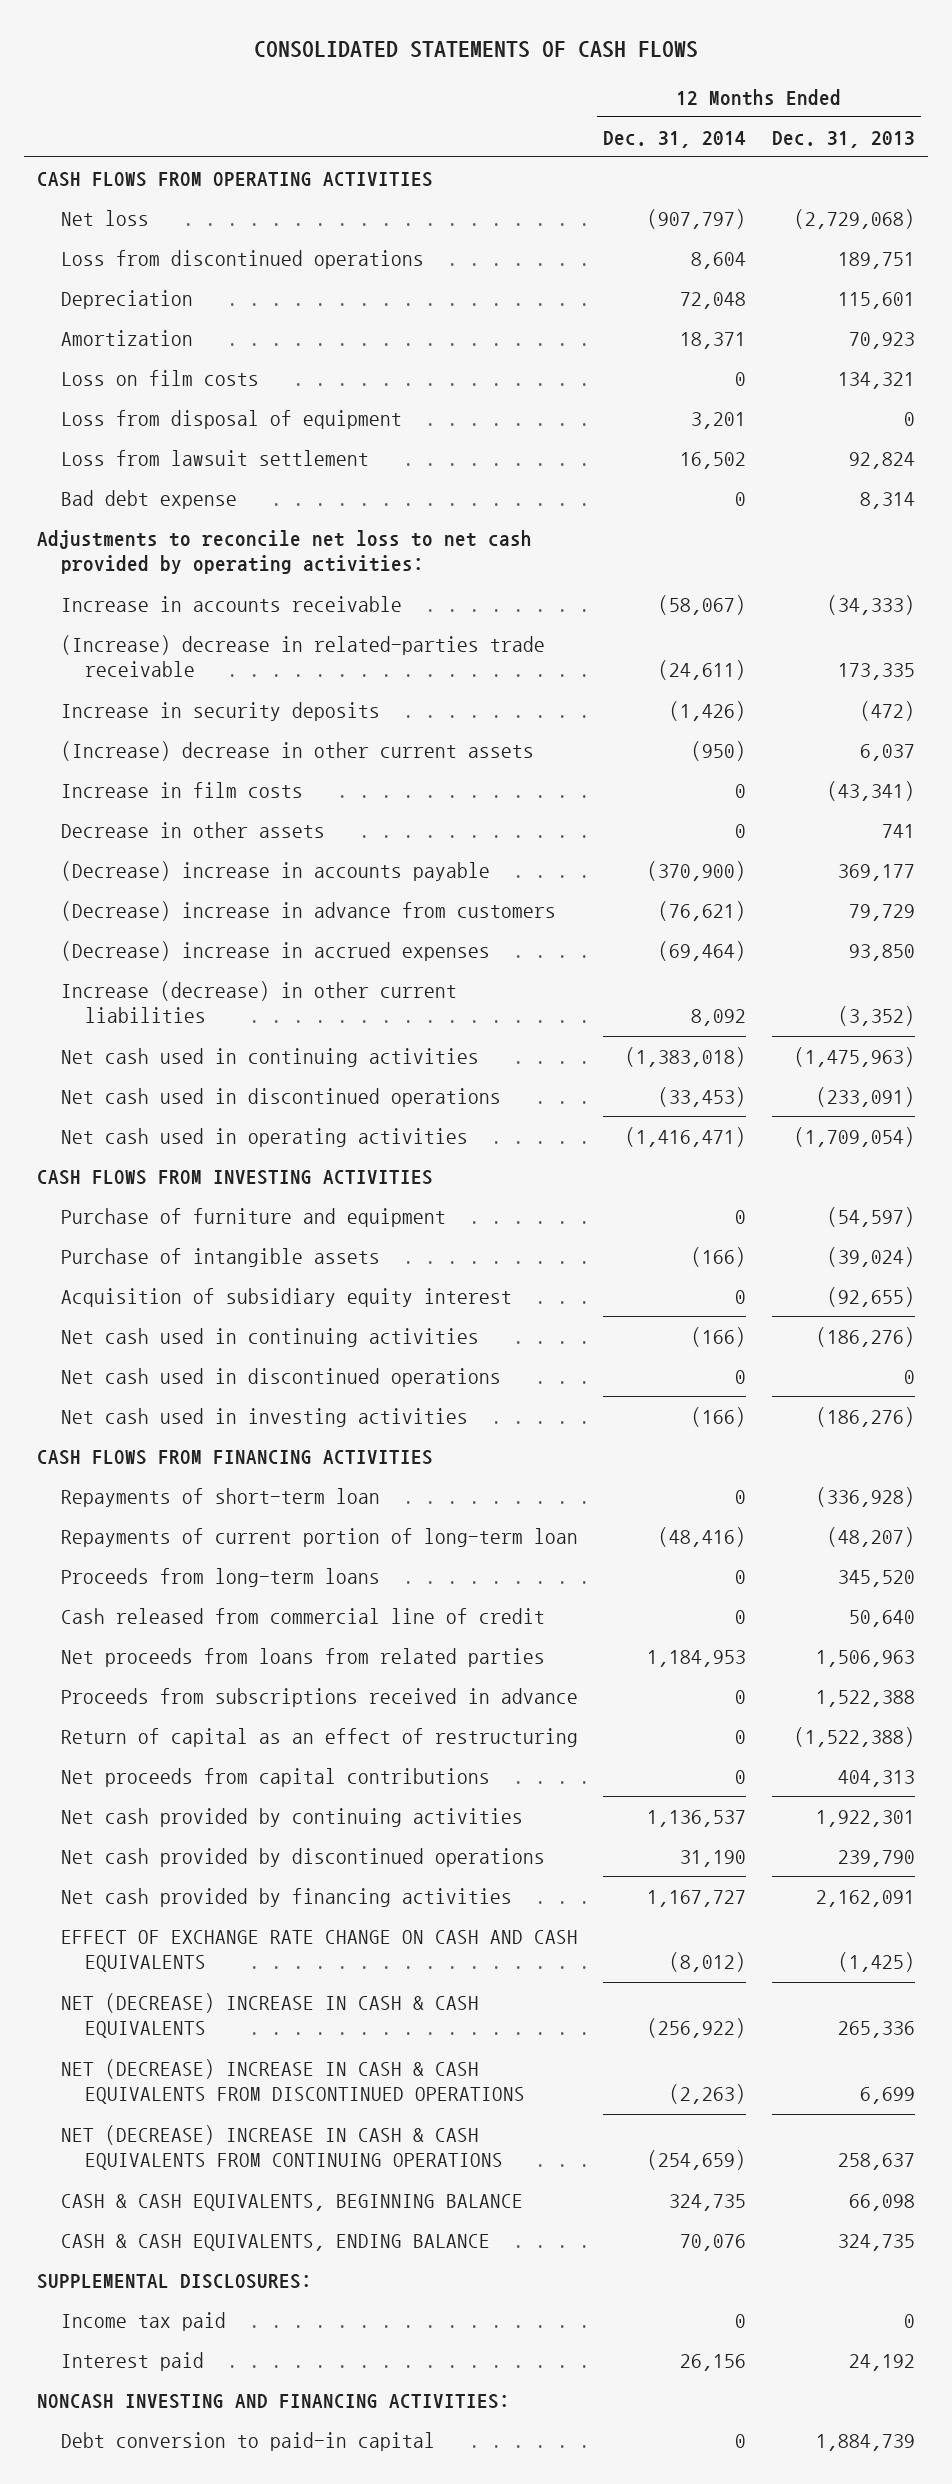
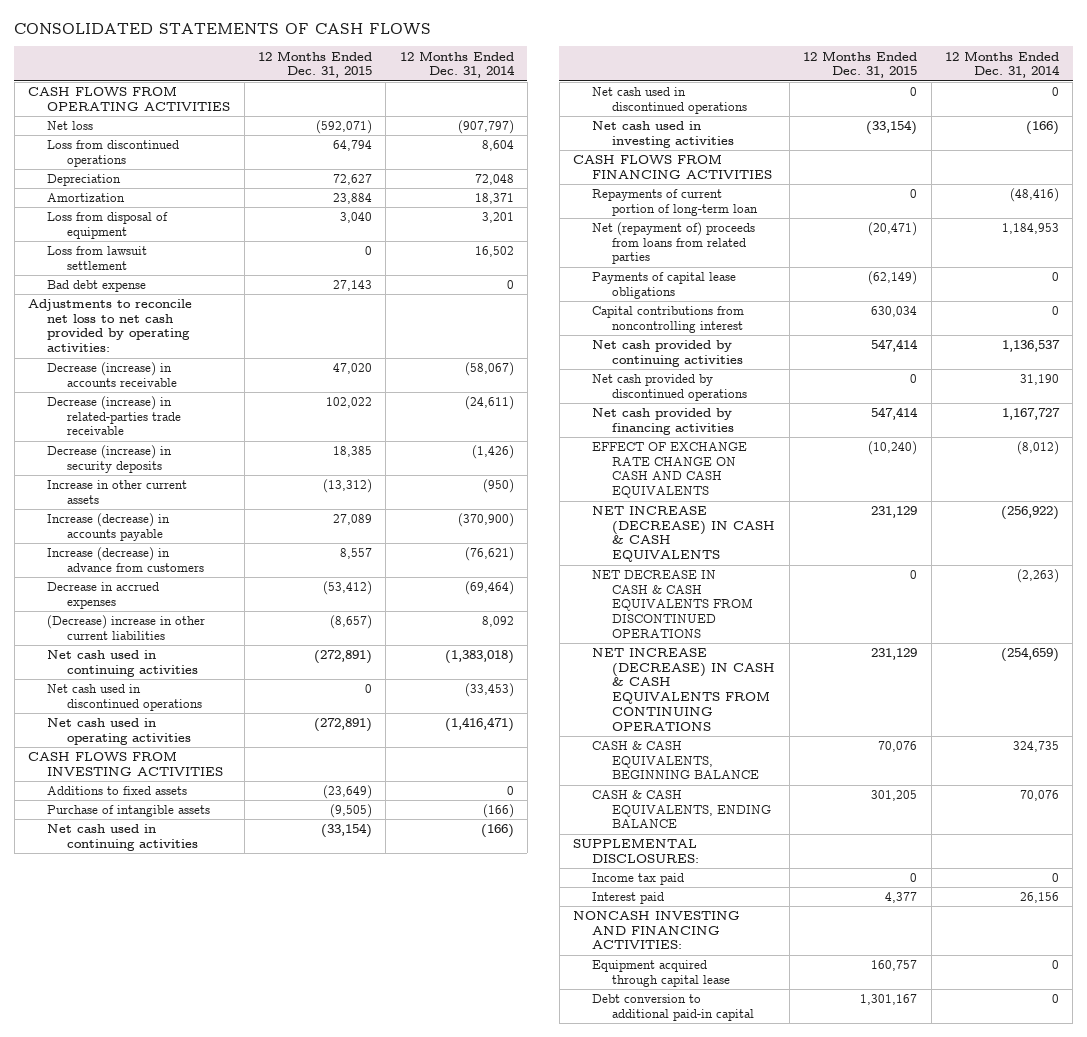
- | 12 Months Ended Dec. 31, 2014 | 12 Months Ended Dec. 31, 2013
+ | 12 Months Ended Dec. 31, 2015 | 12 Months Ended Dec. 31, 2014
- Loss on film costs | 0 | 134,321
- Increase in accounts receivable | (58,067) | (34,333)
- (Increase) decrease in related-parties trade receivable | (24,611) | 173,335
- Increase in security deposits | (1,426) | (472)
- (Increase) decrease in other current assets | (950) | 6,037
- Increase in film costs | 0 | (43,341)
- Decrease in other assets | 0 | 741
- (Decrease) increase in accounts payable | (370,900) | 369,177
- (Decrease) increase in advance from customers | (76,621) | 79,729
- (Decrease) increase in accrued expenses | (69,464) | 93,850
- Increase (decrease) in other current liabilities | 8,092 | (3,352)
+ Decrease (increase) in accounts receivable | 47,020 | (58,067)
+ Decrease (increase) in related-parties trade receivable | 102,022 | (24,611)
+ Decrease (increase) in security deposits | 18,385 | (1,426)
+ Increase in other current assets | (13,312) | (950)
+ Increase (decrease) in accounts payable | 27,089 | (370,900)
+ Increase (decrease) in advance from customers | 8,557 | (76,621)
+ Decrease in accrued expenses | (53,412) | (69,464)
+ (Decrease) increase in other current liabilities | (8,657) | 8,092
- Purchase of furniture and equipment | 0 | (54,597)
+ Additions to fixed assets | (23,649) | 0
- Acquisition of subsidiary equity interest | 0 | (92,655)
- Repayments of short-term loan | 0 | (336,928)
- Proceeds from long-term loans | 0 | 345,520
- Cash released from commercial line of credit | 0 | 50,640
- Net proceeds from loans from related parties | 1,184,953 | 1,506,963
- Proceeds from subscriptions received in advance | 0 | 1,522,388
- Return of capital as an effect of restructuring | 0 | (1,522,388)
- Net proceeds from capital contributions | 0 | 404,313
+ Net (repayment of) proceeds from loans from related parties | (20,471) | 1,184,953
+ Payments of capital lease obligations | (62,149) | 0
+ Capital contributions from noncontrolling interest | 630,034 | 0
- NET (DECREASE) INCREASE IN CASH & CASH EQUIVALENTS | (256,922) | 265,336
- NET (DECREASE) INCREASE IN CASH & CASH EQUIVALENTS FROM DISCONTINUED OPERATIONS | (2,263) | 6,699
- NET (DECREASE) INCREASE IN CASH & CASH EQUIVALENTS FROM CONTINUING OPERATIONS | (254,659) | 258,637
+ NET INCREASE (DECREASE) IN CASH & CASH EQUIVALENTS | 231,129 | (256,922)
+ NET DECREASE IN CASH & CASH EQUIVALENTS FROM DISCONTINUED OPERATIONS | 0 | (2,263)
+ NET INCREASE (DECREASE) IN CASH & CASH EQUIVALENTS FROM CONTINUING OPERATIONS | 231,129 | (254,659)
- Debt conversion to paid-in capital | 0 | 1,884,739
+ Equipment acquired through capital lease | 160,757 | 0
+ Debt conversion to additional paid-in capital | 1,301,167 | 0

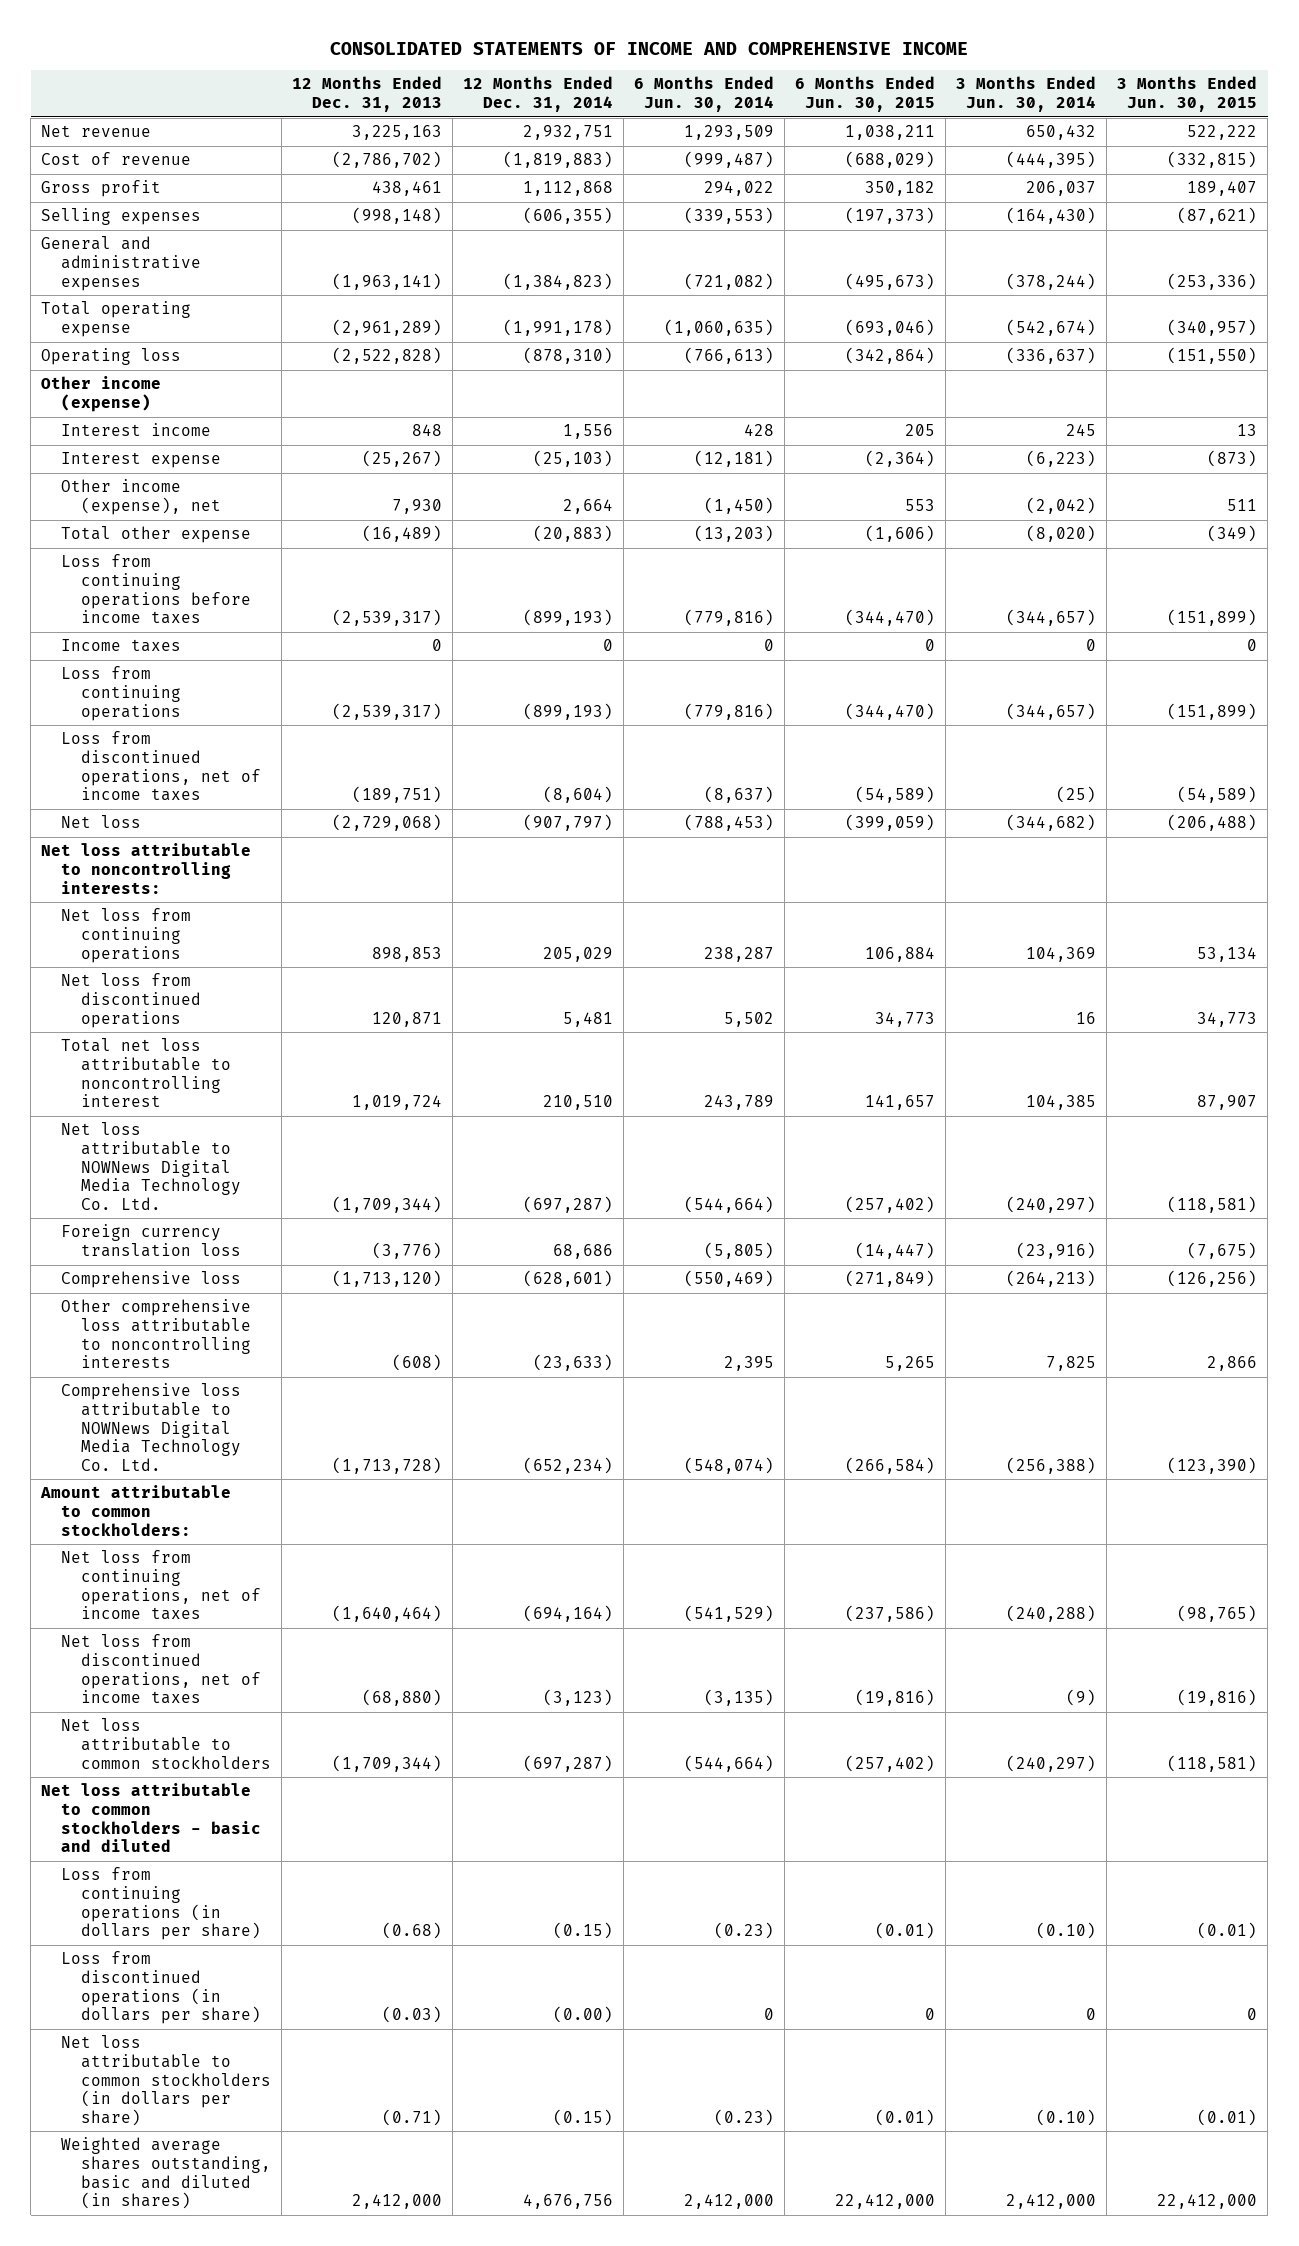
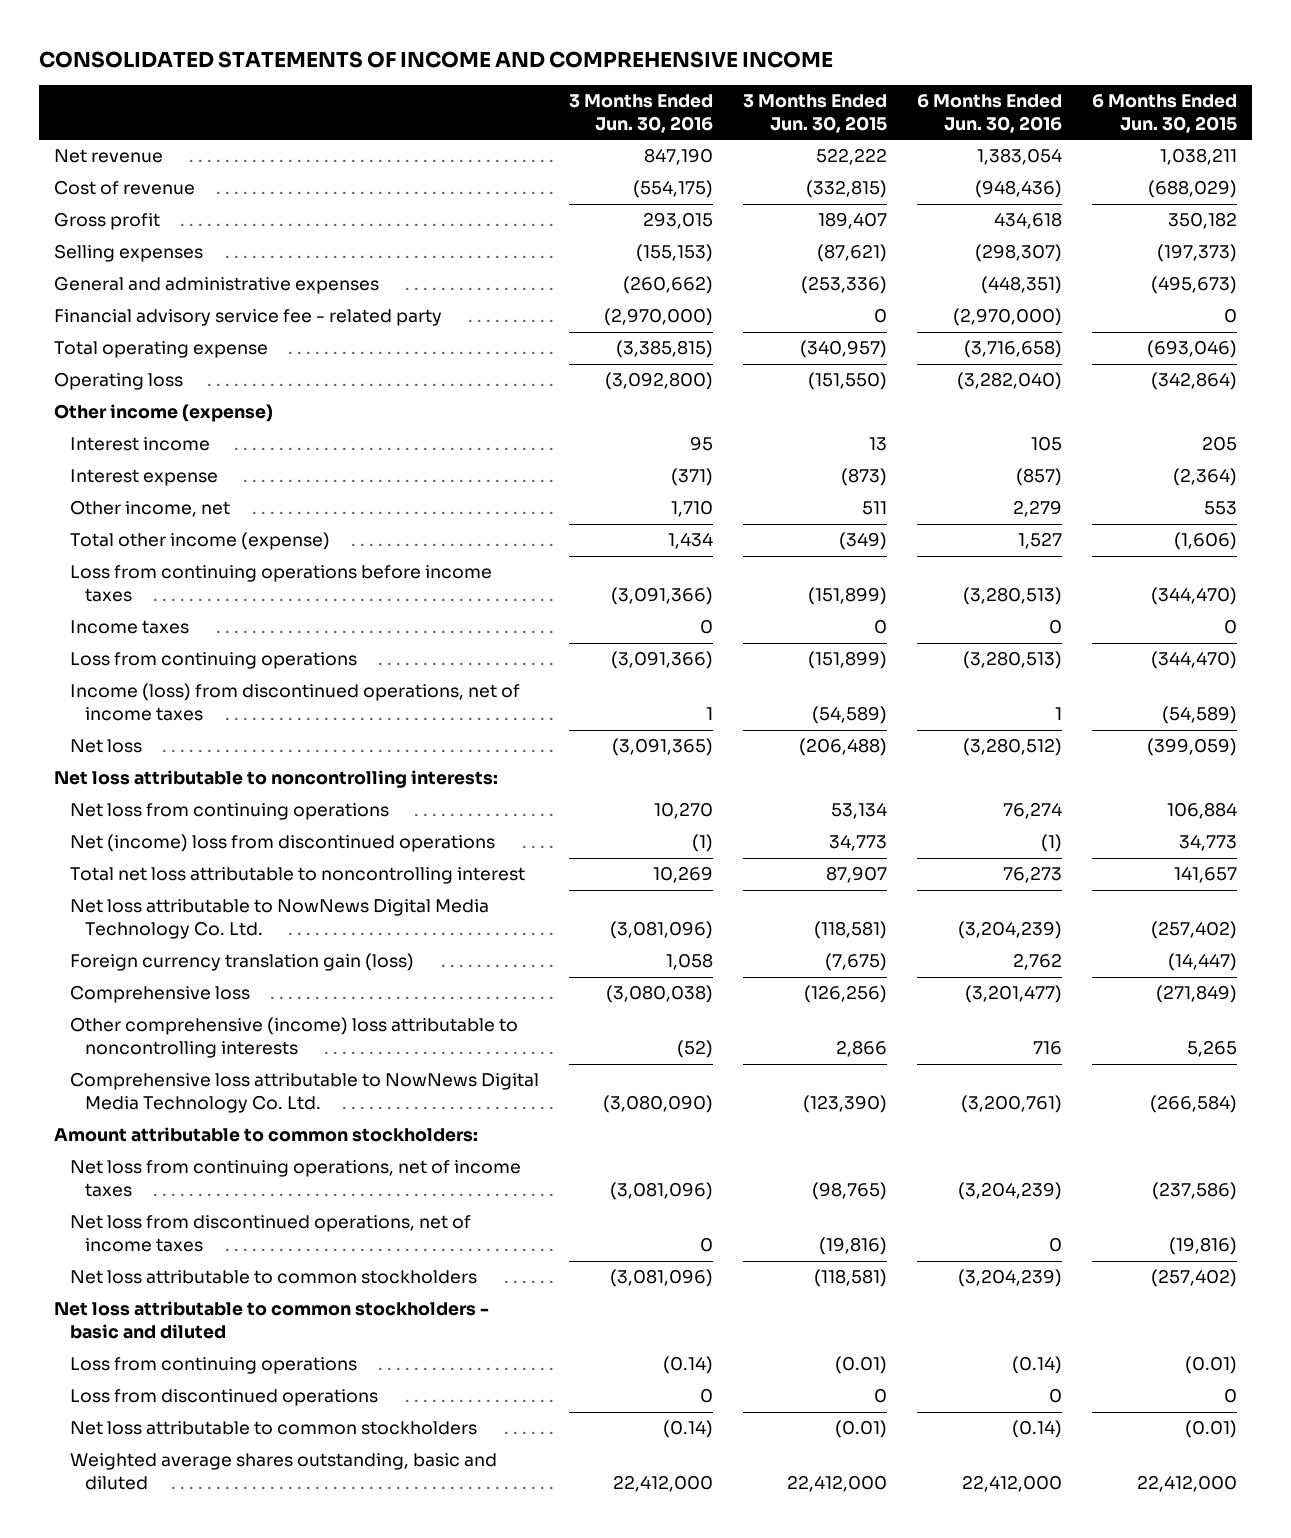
- | 12 Months Ended Dec. 31, 2013 | 12 Months Ended Dec. 31, 2014 | 6 Months Ended Jun. 30, 2014 | 6 Months Ended Jun. 30, 2015 | 3 Months Ended Jun. 30, 2014 | 3 Months Ended Jun. 30, 2015
+ | 3 Months Ended Jun. 30, 2016 | 3 Months Ended Jun. 30, 2015 | 6 Months Ended Jun. 30, 2016 | 6 Months Ended Jun. 30, 2015
+ Financial advisory service fee - related party | (2,970,000) | 0 | (2,970,000) | 0
- Other income (expense), net | 7,930 | 2,664 | (1,450) | 553 | (2,042) | 511
- Total other expense | (16,489) | (20,883) | (13,203) | (1,606) | (8,020) | (349)
+ Other income, net | 1,710 | 511 | 2,279 | 553
+ Total other income (expense) | 1,434 | (349) | 1,527 | (1,606)
- Loss from discontinued operations, net of income taxes | (189,751) | (8,604) | (8,637) | (54,589) | (25) | (54,589)
+ Income (loss) from discontinued operations, net of income taxes | 1 | (54,589) | 1 | (54,589)
- Net loss from discontinued operations | 120,871 | 5,481 | 5,502 | 34,773 | 16 | 34,773
+ Net (income) loss from discontinued operations | (1) | 34,773 | (1) | 34,773
- Net loss attributable to NOWNews Digital Media Technology Co. Ltd. | (1,709,344) | (697,287) | (544,664) | (257,402) | (240,297) | (118,581)
- Foreign currency translation loss | (3,776) | 68,686 | (5,805) | (14,447) | (23,916) | (7,675)
+ Net loss attributable to NowNews Digital Media Technology Co. Ltd. | (3,081,096) | (118,581) | (3,204,239) | (257,402)
+ Foreign currency translation gain (loss) | 1,058 | (7,675) | 2,762 | (14,447)
- Other comprehensive loss attributable to noncontrolling interests | (608) | (23,633) | 2,395 | 5,265 | 7,825 | 2,866
- Comprehensive loss attributable to NOWNews Digital Media Technology Co. Ltd. | (1,713,728) | (652,234) | (548,074) | (266,584) | (256,388) | (123,390)
+ Other comprehensive (income) loss attributable to noncontrolling interests | (52) | 2,866 | 716 | 5,265
+ Comprehensive loss attributable to NowNews Digital Media Technology Co. Ltd. | (3,080,090) | (123,390) | (3,200,761) | (266,584)
- Loss from continuing operations (in dollars per share) | (0.68) | (0.15) | (0.23) | (0.01) | (0.10) | (0.01)
- Loss from discontinued operations (in dollars per share) | (0.03) | (0.00) | 0 | 0 | 0 | 0
- Net loss attributable to common stockholders (in dollars per share) | (0.71) | (0.15) | (0.23) | (0.01) | (0.10) | (0.01)
- Weighted average shares outstanding, basic and diluted (in shares) | 2,412,000 | 4,676,756 | 2,412,000 | 22,412,000 | 2,412,000 | 22,412,000
+ Loss from continuing operations | (0.14) | (0.01) | (0.14) | (0.01)
+ Loss from discontinued operations | 0 | 0 | 0 | 0
+ Net loss attributable to common stockholders | (0.14) | (0.01) | (0.14) | (0.01)
+ Weighted average shares outstanding, basic and diluted | 22,412,000 | 22,412,000 | 22,412,000 | 22,412,000

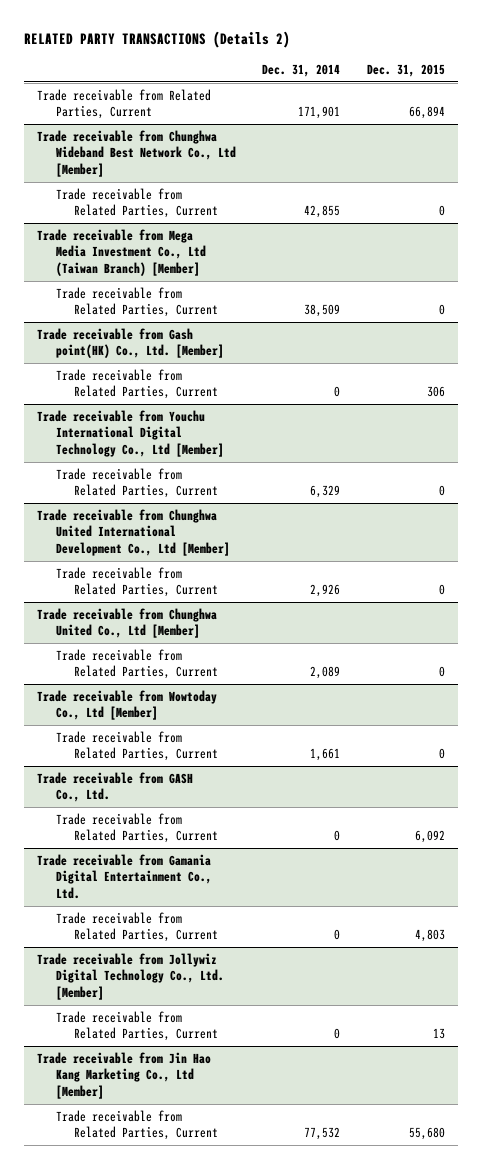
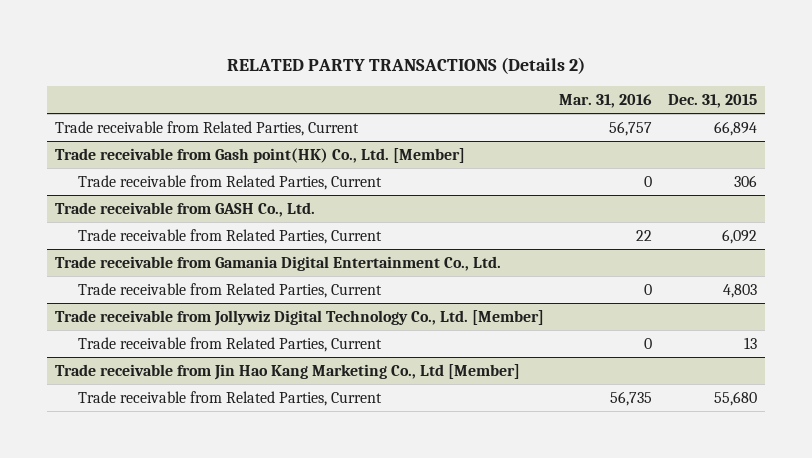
- | Dec. 31, 2014 | Dec. 31, 2015
+ | Mar. 31, 2016 | Dec. 31, 2015
- Trade receivable from Chunghwa Wideband Best Network Co., Ltd [Member]
- Trade receivable from Related Parties, Current | 42,855 | 0
- Trade receivable from Mega Media Investment Co., Ltd (Taiwan Branch) [Member]
- Trade receivable from Related Parties, Current | 38,509 | 0
- Trade receivable from Youchu International Digital Technology Co., Ltd [Member]
- Trade receivable from Related Parties, Current | 6,329 | 0
- Trade receivable from Chunghwa United International Development Co., Ltd [Member]
- Trade receivable from Related Parties, Current | 2,926 | 0
- Trade receivable from Chunghwa United Co., Ltd [Member]
- Trade receivable from Related Parties, Current | 2,089 | 0
- Trade receivable from Wowtoday Co., Ltd [Member]
- Trade receivable from Related Parties, Current | 1,661 | 0

